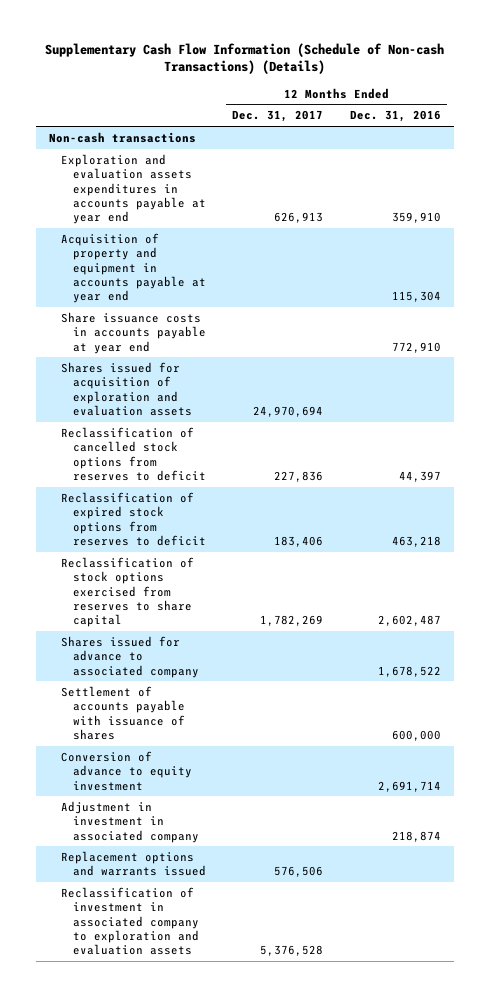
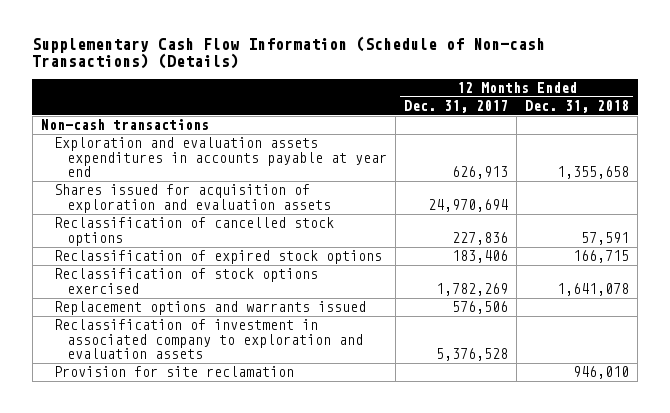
- | 12 Months Ended Dec. 31, 2017 | 12 Months Ended Dec. 31, 2016
+ | 12 Months Ended Dec. 31, 2017 | 12 Months Ended Dec. 31, 2018
- Acquisition of property and equipment in accounts payable at year end | | 115,304
- Share issuance costs in accounts payable at year end | | 772,910
- Reclassification of cancelled stock options from reserves to deficit | 227,836 | 44,397
- Reclassification of expired stock options from reserves to deficit | 183,406 | 463,218
- Reclassification of stock options exercised from reserves to share capital | 1,782,269 | 2,602,487
- Shares issued for advance to associated company | | 1,678,522
- Settlement of accounts payable with issuance of shares | | 600,000
- Conversion of advance to equity investment | | 2,691,714
- Adjustment in investment in associated company | | 218,874
+ Reclassification of cancelled stock options | 227,836 | 57,591
+ Reclassification of expired stock options | 183,406 | 166,715
+ Reclassification of stock options exercised | 1,782,269 | 1,641,078
+ Provision for site reclamation | | 946,010

